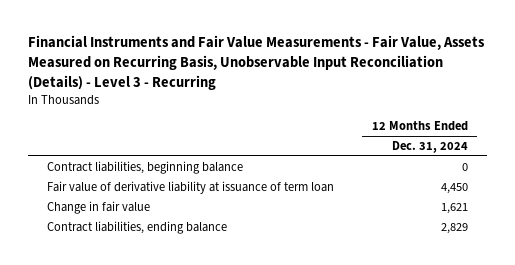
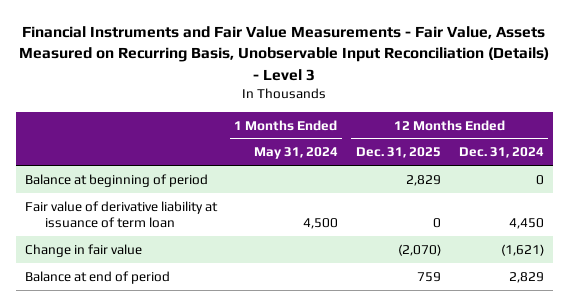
- Financial Instruments and Fair Value Measurements - Fair Value, Assets Measured on Recurring Basis, Unobservable Input Reconciliation (Details) - Level 3 - Recurring
+ Financial Instruments and Fair Value Measurements - Fair Value, Assets Measured on Recurring Basis, Unobservable Input Reconciliation (Details) - Level 3
- | 12 Months Ended Dec. 31, 2024
+ | 1 Months Ended May 31, 2024 | 12 Months Ended Dec. 31, 2025 | 12 Months Ended Dec. 31, 2024
- Contract liabilities, beginning balance | 0
+ Balance at beginning of period | | 2,829 | 0
- Change in fair value | 1,621
- Contract liabilities, ending balance | 2,829
+ Change in fair value | | (2,070) | (1,621)
+ Balance at end of period | | 759 | 2,829

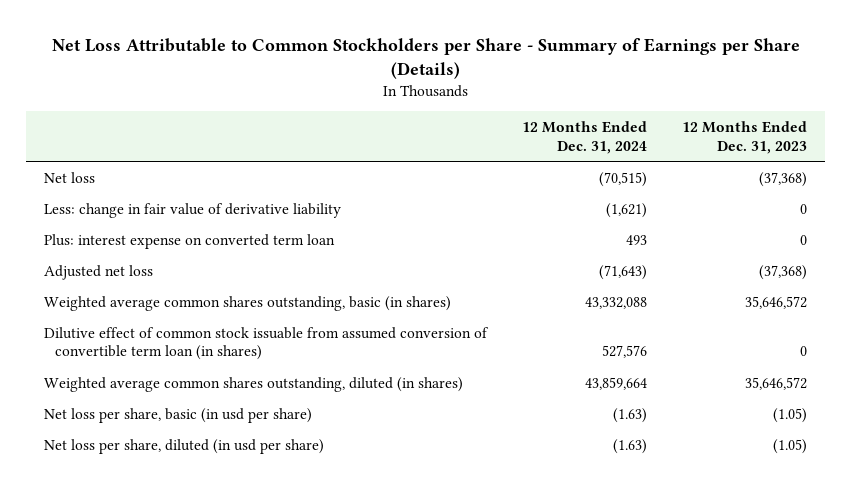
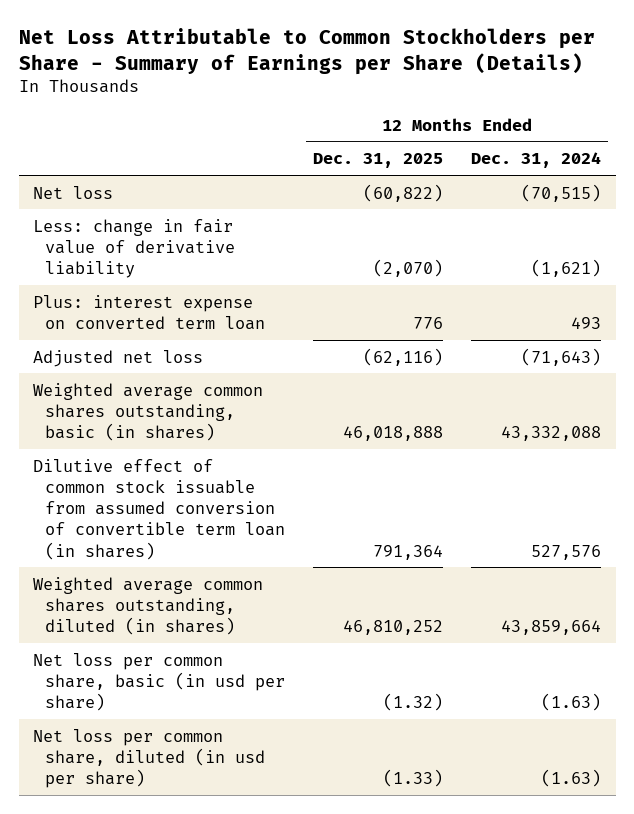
- | 12 Months Ended Dec. 31, 2024 | 12 Months Ended Dec. 31, 2023
+ | 12 Months Ended Dec. 31, 2025 | 12 Months Ended Dec. 31, 2024
- Net loss per share, basic (in usd per share) | (1.63) | (1.05)
- Net loss per share, diluted (in usd per share) | (1.63) | (1.05)
+ Net loss per common share, basic (in usd per share) | (1.32) | (1.63)
+ Net loss per common share, diluted (in usd per share) | (1.33) | (1.63)

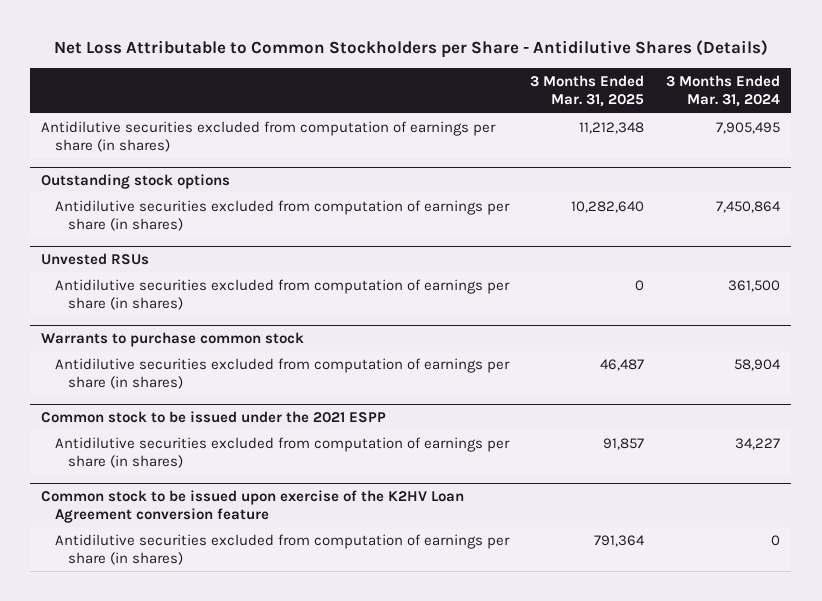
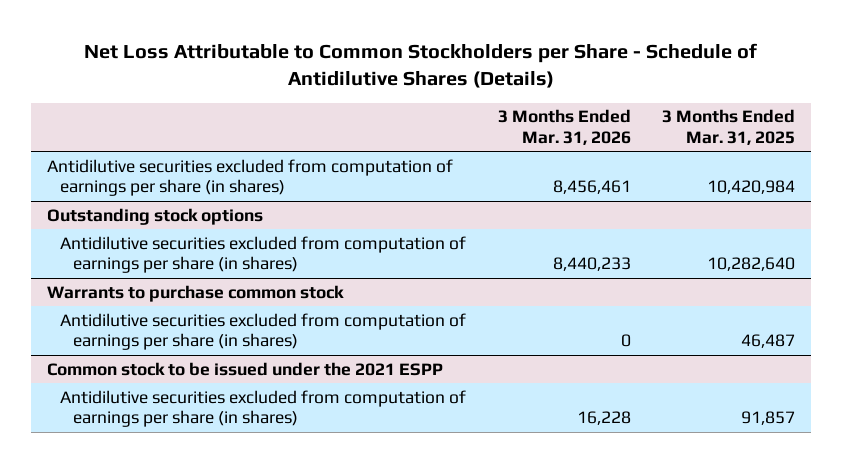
- Net Loss Attributable to Common Stockholders per Share - Antidilutive Shares (Details)
+ Net Loss Attributable to Common Stockholders per Share - Schedule of Antidilutive Shares (Details)
- | 3 Months Ended Mar. 31, 2025 | 3 Months Ended Mar. 31, 2024
+ | 3 Months Ended Mar. 31, 2026 | 3 Months Ended Mar. 31, 2025
- Antidilutive securities excluded from computation of earnings per share (in shares) | 11,212,348 | 7,905,495
+ Antidilutive securities excluded from computation of earnings per share (in shares) | 8,456,461 | 10,420,984
- Unvested RSUs
- Antidilutive securities excluded from computation of earnings per share (in shares) | 0 | 361,500
- Common stock to be issued upon exercise of the K2HV Loan Agreement conversion feature
- Antidilutive securities excluded from computation of earnings per share (in shares) | 791,364 | 0

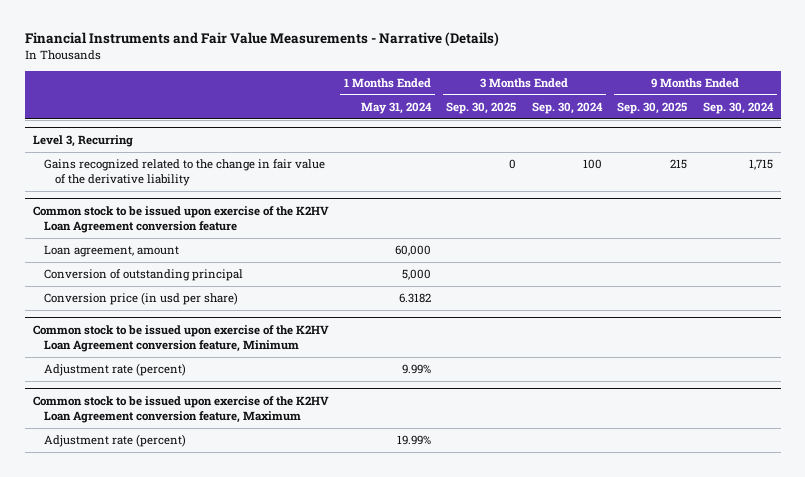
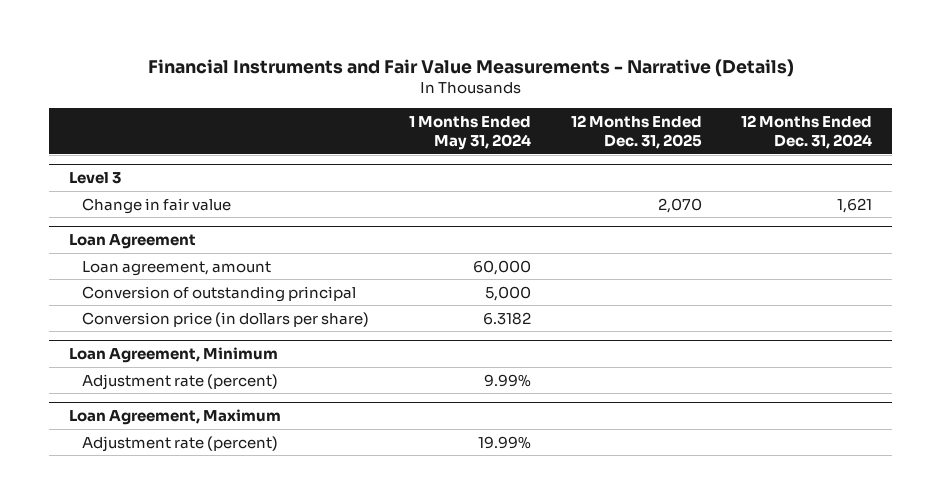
- | 1 Months Ended May 31, 2024 | 3 Months Ended Sep. 30, 2025 | 3 Months Ended Sep. 30, 2024 | 9 Months Ended Sep. 30, 2025 | 9 Months Ended Sep. 30, 2024
+ | 1 Months Ended May 31, 2024 | 12 Months Ended Dec. 31, 2025 | 12 Months Ended Dec. 31, 2024
- Level 3, Recurring
- Gains recognized related to the change in fair value of the derivative liability | | 0 | 100 | 215 | 1,715
- Common stock to be issued upon exercise of the K2HV Loan Agreement conversion feature
+ Level 3
+ Change in fair value | | 2,070 | 1,621
+ Loan Agreement
- Conversion price (in usd per share) | 6.3182 | | | |
- Common stock to be issued upon exercise of the K2HV Loan Agreement conversion feature, Minimum
+ Conversion price (in dollars per share) | 6.3182 | |
+ Loan Agreement, Minimum
- Common stock to be issued upon exercise of the K2HV Loan Agreement conversion feature, Maximum
+ Loan Agreement, Maximum

